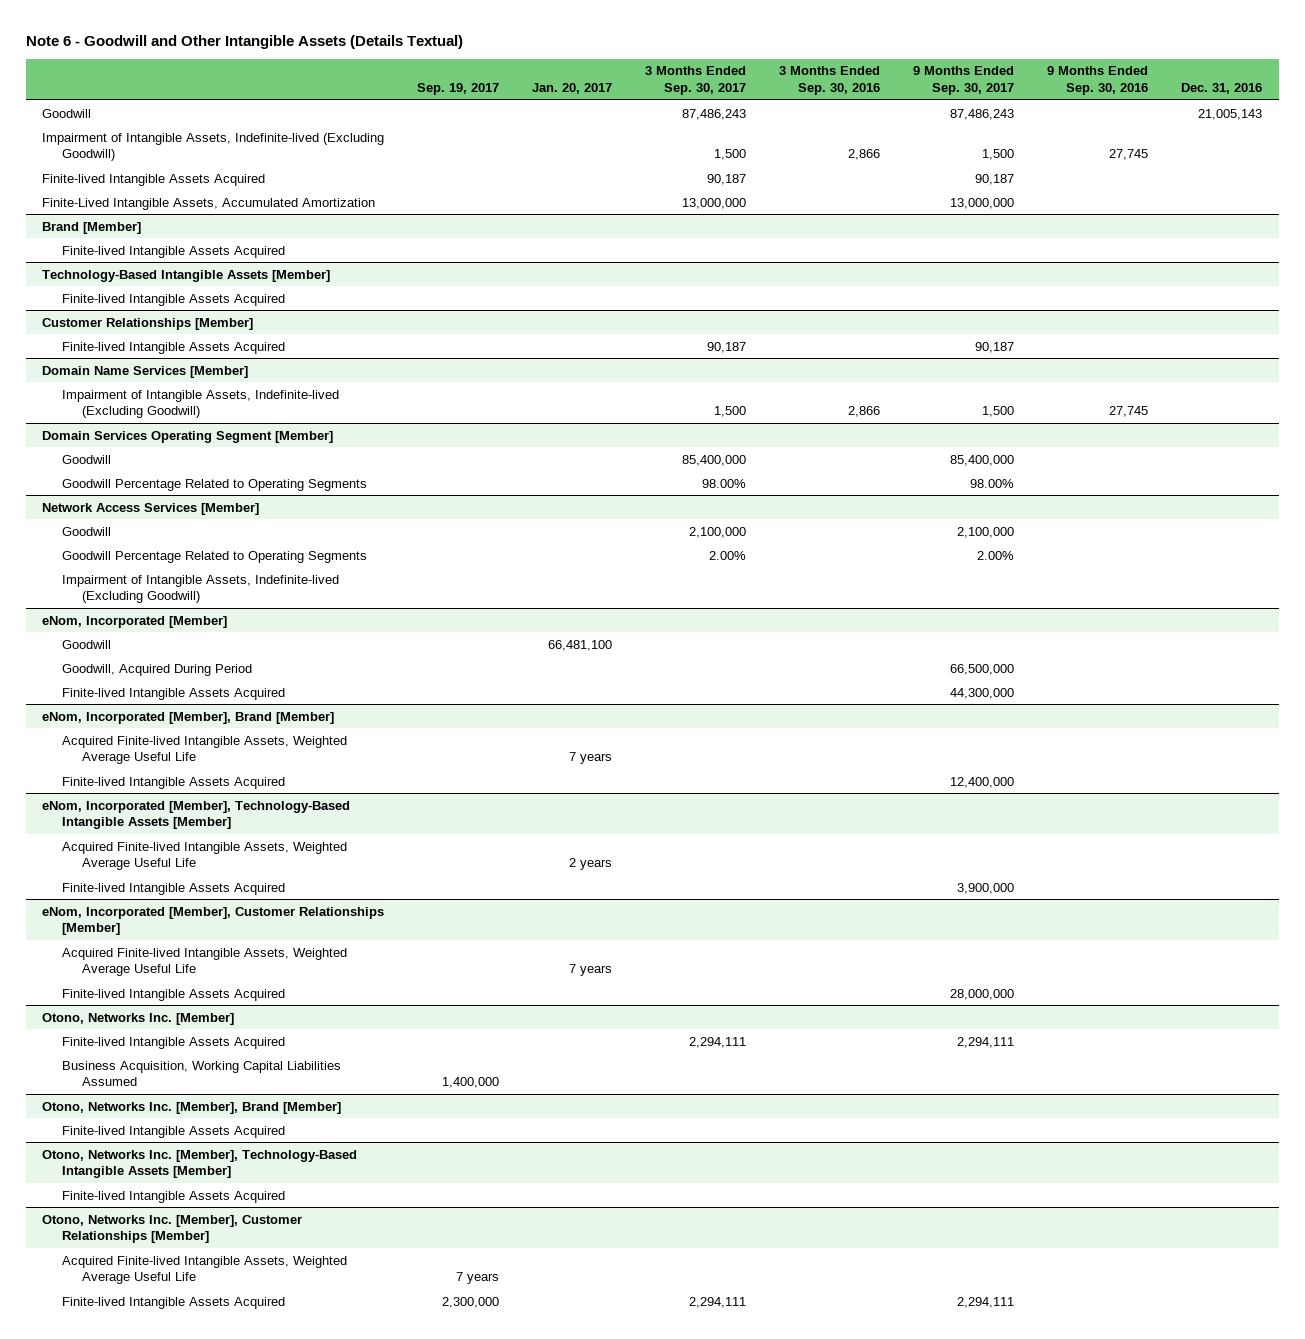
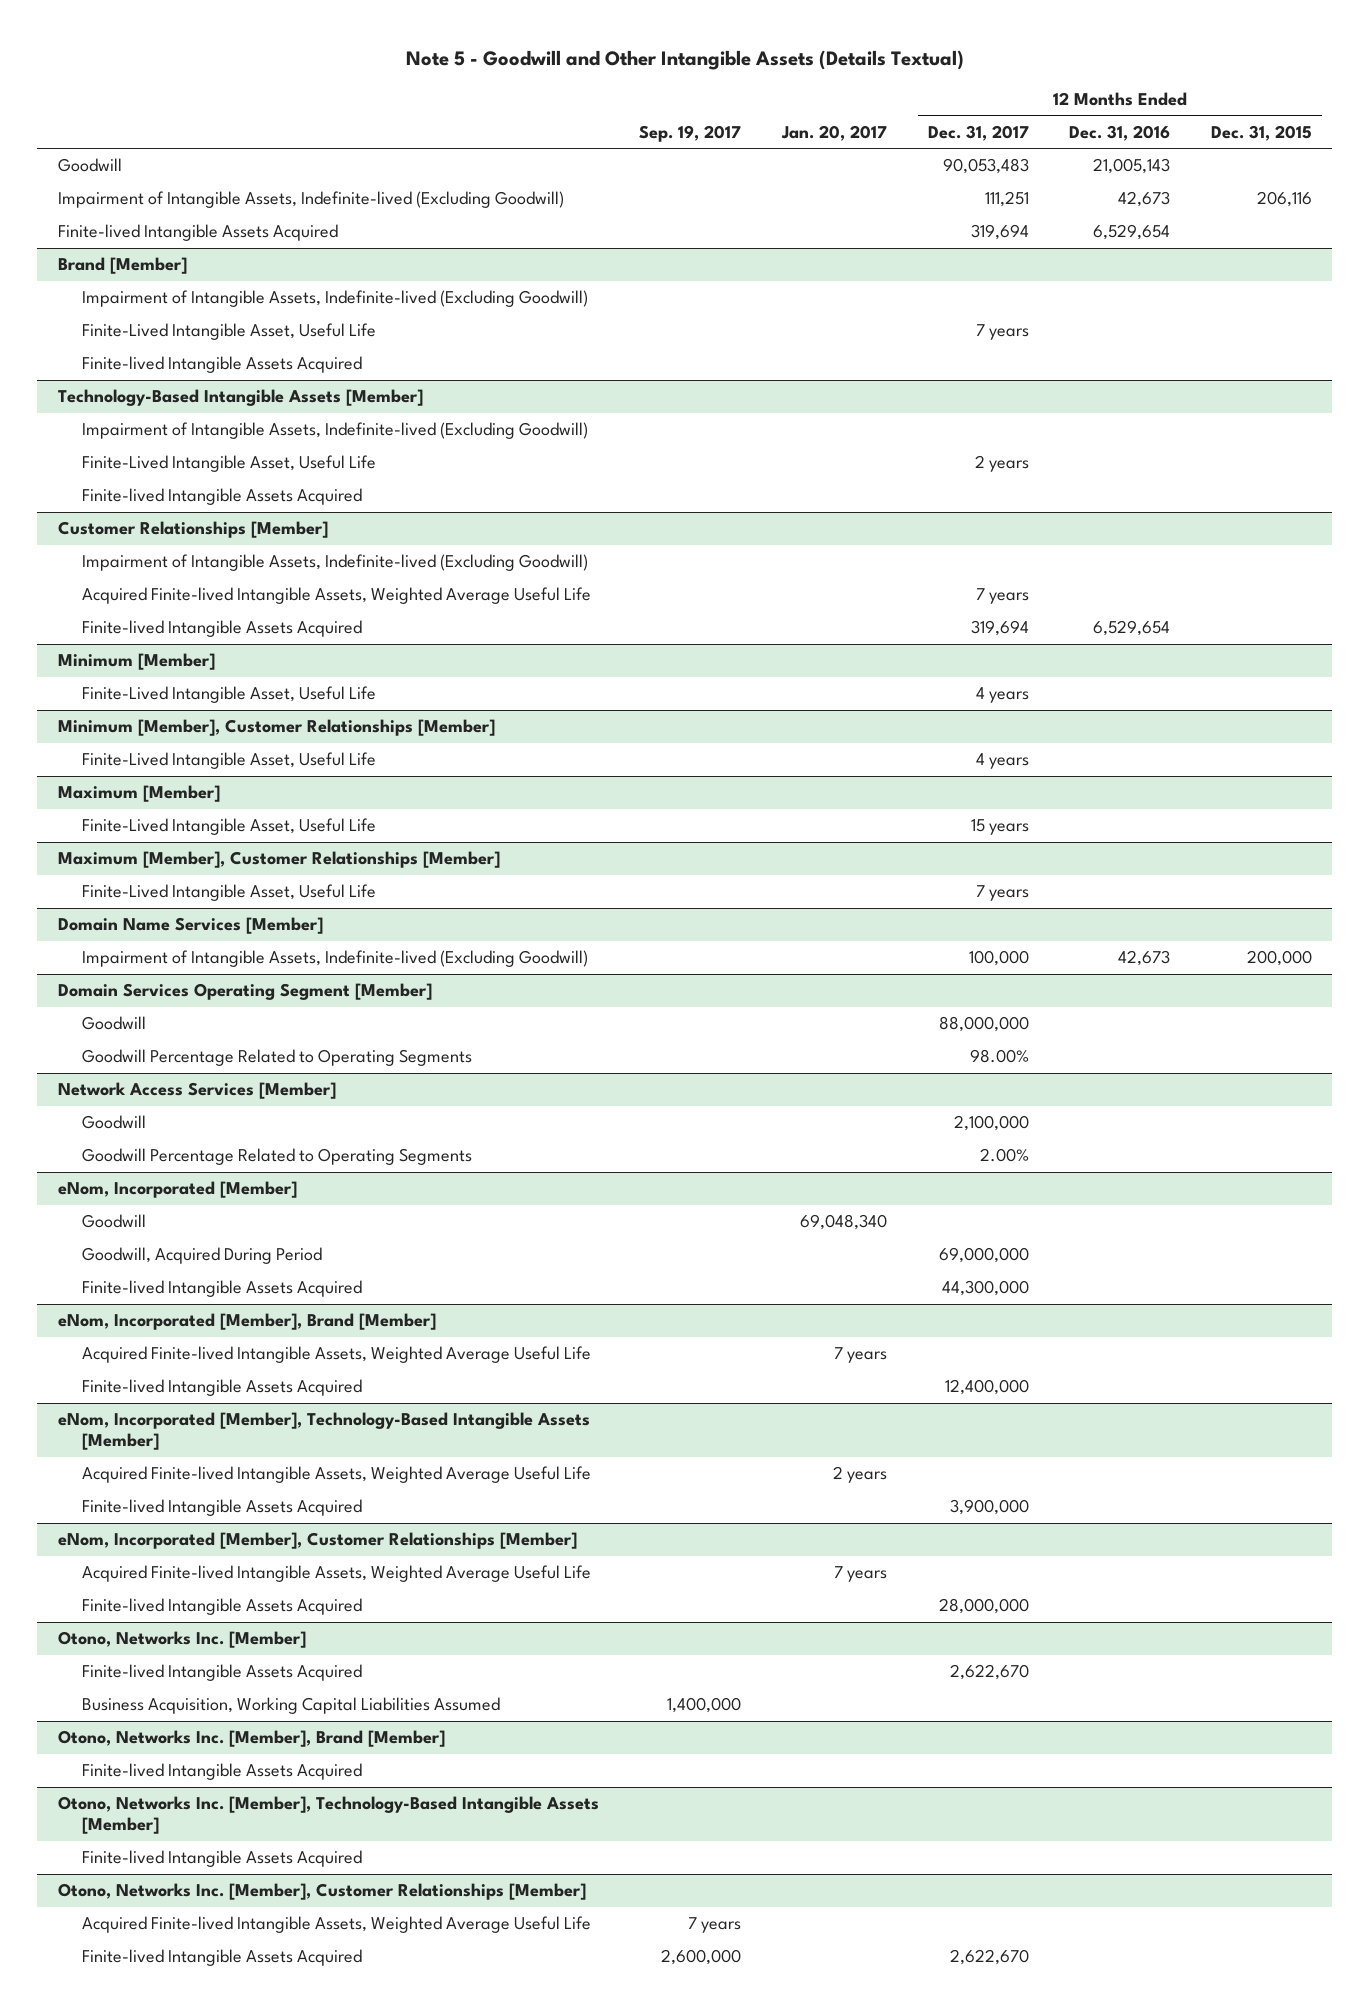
- Note 6 - Goodwill and Other Intangible Assets (Details Textual)
+ Note 5 - Goodwill and Other Intangible Assets (Details Textual)
- | Sep. 19, 2017 | Jan. 20, 2017 | 3 Months Ended Sep. 30, 2017 | 3 Months Ended Sep. 30, 2016 | 9 Months Ended Sep. 30, 2017 | 9 Months Ended Sep. 30, 2016 | Dec. 31, 2016
+ | Sep. 19, 2017 | Jan. 20, 2017 | 12 Months Ended Dec. 31, 2017 | 12 Months Ended Dec. 31, 2016 | 12 Months Ended Dec. 31, 2015
- Finite-Lived Intangible Assets, Accumulated Amortization | | | 13,000,000 | | 13,000,000 | |
@ Brand [Member]
+ Impairment of Intangible Assets, Indefinite-lived (Excluding Goodwill)
+ Finite-Lived Intangible Asset, Useful Life | | | 7 years | |
@ Technology-Based Intangible Assets [Member]
+ Impairment of Intangible Assets, Indefinite-lived (Excluding Goodwill)
+ Finite-Lived Intangible Asset, Useful Life | | | 2 years | |
@ Customer Relationships [Member]
+ Impairment of Intangible Assets, Indefinite-lived (Excluding Goodwill)
+ Acquired Finite-lived Intangible Assets, Weighted Average Useful Life | | | 7 years | |
+ Minimum [Member]
+ Finite-Lived Intangible Asset, Useful Life | | | 4 years | |
+ Minimum [Member], Customer Relationships [Member]
+ Finite-Lived Intangible Asset, Useful Life | | | 4 years | |
+ Maximum [Member]
+ Finite-Lived Intangible Asset, Useful Life | | | 15 years | |
+ Maximum [Member], Customer Relationships [Member]
+ Finite-Lived Intangible Asset, Useful Life | | | 7 years | |
@ Network Access Services [Member]
- Impairment of Intangible Assets, Indefinite-lived (Excluding Goodwill)
@ eNom, Incorporated [Member]
- Goodwill | | 66,481,100 | | | | |
+ Goodwill | | 69,048,340 | | |
@ Otono, Networks Inc. [Member], Customer Relationships [Member]
- Finite-lived Intangible Assets Acquired | 2,300,000 | | 2,294,111 | | 2,294,111 | |
+ Finite-lived Intangible Assets Acquired | 2,600,000 | | 2,622,670 | |

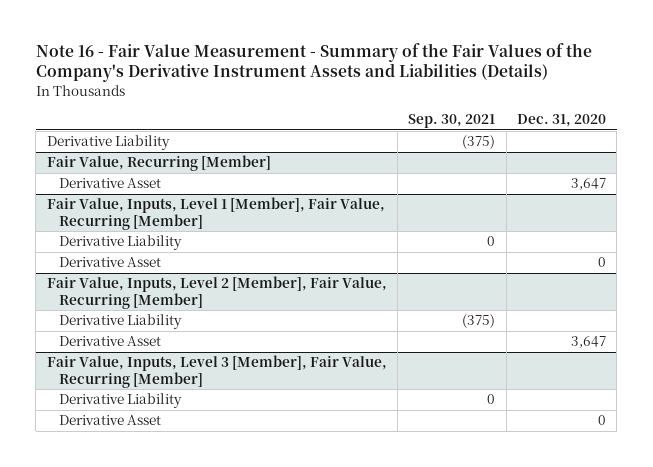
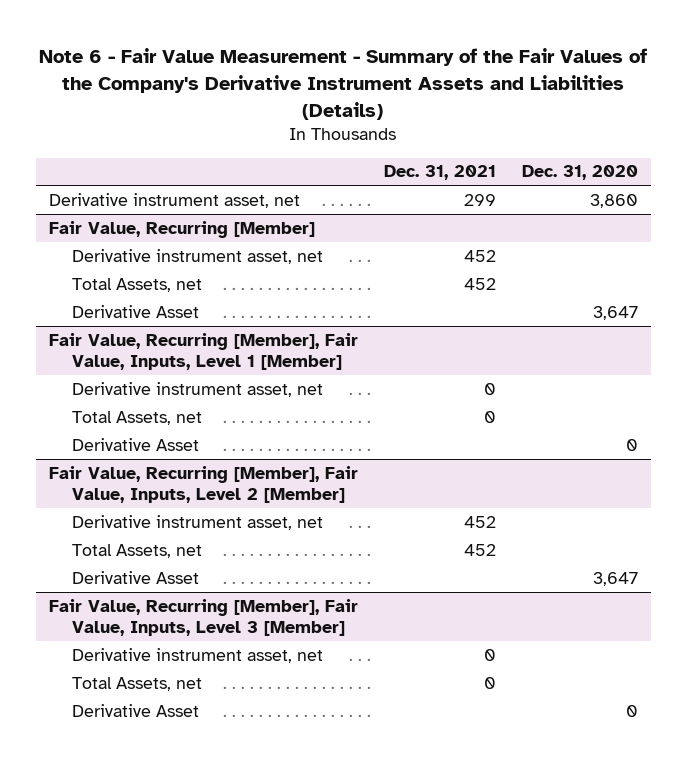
- Note 16 - Fair Value Measurement - Summary of the Fair Values of the Company's Derivative Instrument Assets and Liabilities (Details)
+ Note 6 - Fair Value Measurement - Summary of the Fair Values of the Company's Derivative Instrument Assets and Liabilities (Details)
- | Sep. 30, 2021 | Dec. 31, 2020
+ | Dec. 31, 2021 | Dec. 31, 2020
- Derivative Liability | (375) |
+ Derivative instrument asset, net | 299 | 3,860
@ Fair Value, Recurring [Member]
+ Derivative instrument asset, net | 452 |
+ Total Assets, net | 452 |
- Fair Value, Inputs, Level 1 [Member], Fair Value, Recurring [Member]
- Derivative Liability | 0 |
+ Fair Value, Recurring [Member], Fair Value, Inputs, Level 1 [Member]
+ Derivative instrument asset, net | 0 |
+ Total Assets, net | 0 |
- Fair Value, Inputs, Level 2 [Member], Fair Value, Recurring [Member]
- Derivative Liability | (375) |
+ Fair Value, Recurring [Member], Fair Value, Inputs, Level 2 [Member]
+ Derivative instrument asset, net | 452 |
+ Total Assets, net | 452 |
- Fair Value, Inputs, Level 3 [Member], Fair Value, Recurring [Member]
- Derivative Liability | 0 |
+ Fair Value, Recurring [Member], Fair Value, Inputs, Level 3 [Member]
+ Derivative instrument asset, net | 0 |
+ Total Assets, net | 0 |

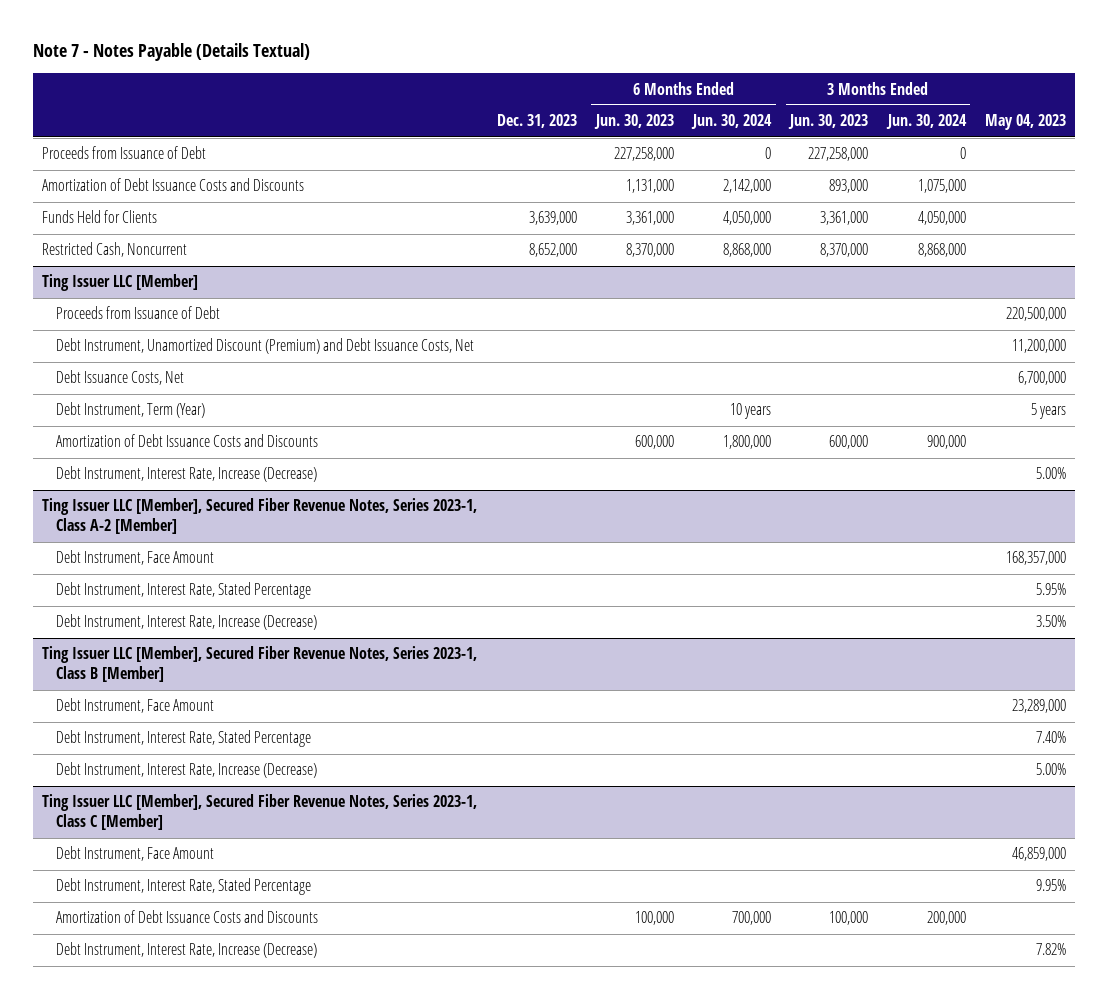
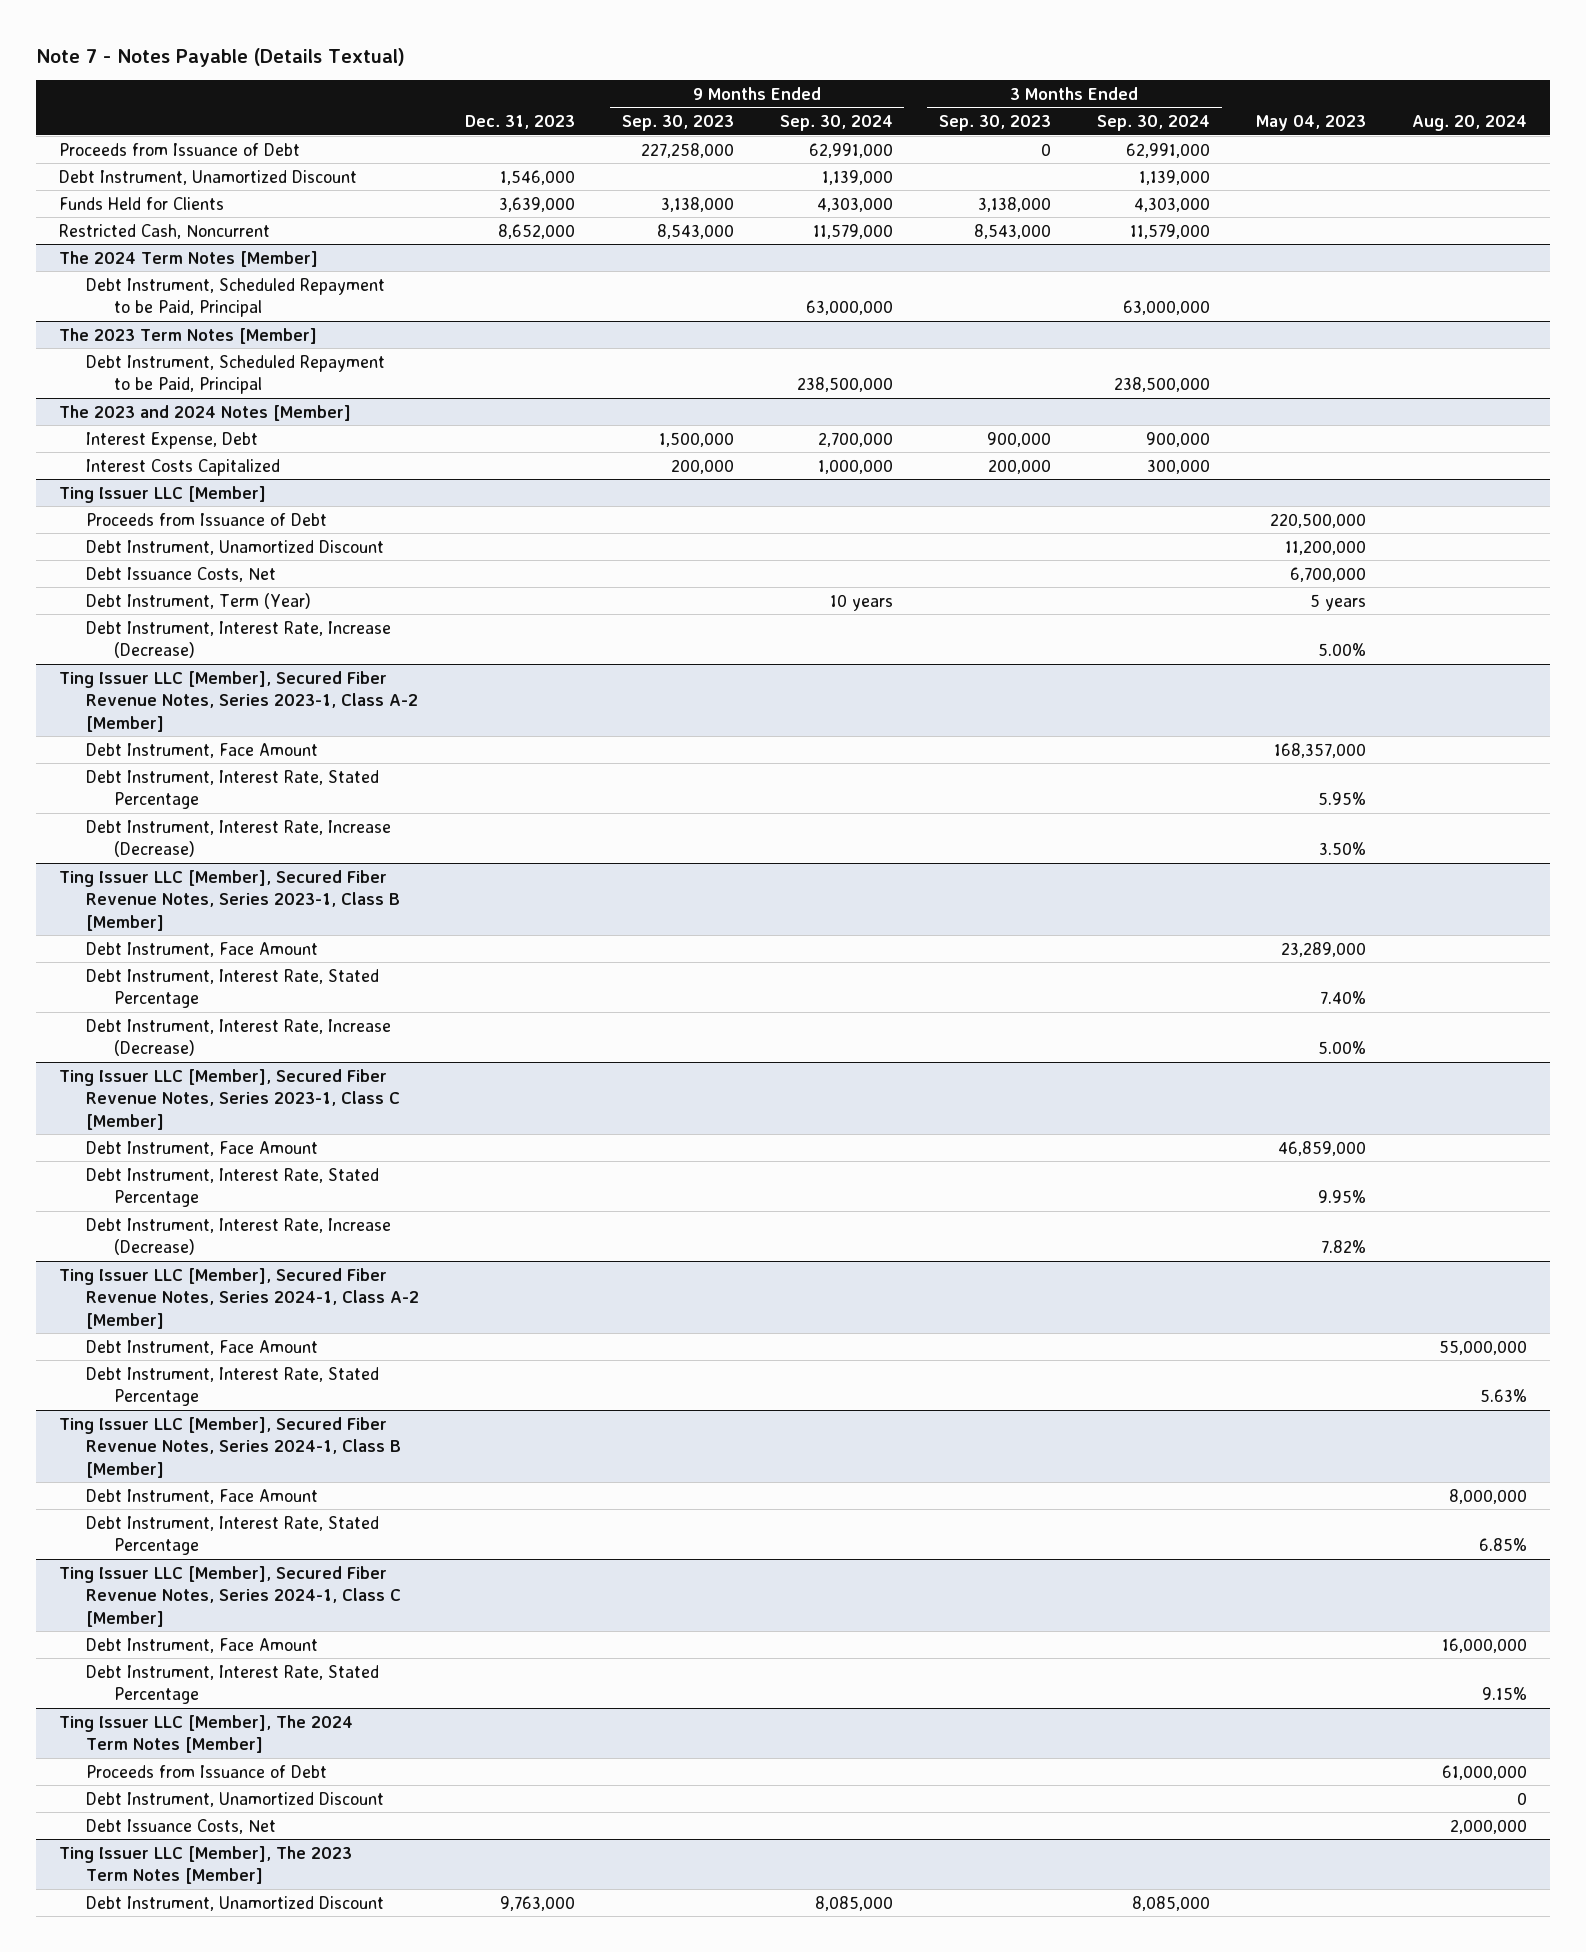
- | Dec. 31, 2023 | 6 Months Ended Jun. 30, 2023 | 6 Months Ended Jun. 30, 2024 | 3 Months Ended Jun. 30, 2023 | 3 Months Ended Jun. 30, 2024 | May 04, 2023
+ | Dec. 31, 2023 | 9 Months Ended Sep. 30, 2023 | 9 Months Ended Sep. 30, 2024 | 3 Months Ended Sep. 30, 2023 | 3 Months Ended Sep. 30, 2024 | May 04, 2023 | Aug. 20, 2024
- Amortization of Debt Issuance Costs and Discounts | | 1,131,000 | 2,142,000 | 893,000 | 1,075,000 |
+ Debt Instrument, Unamortized Discount | 1,546,000 | | 1,139,000 | | 1,139,000 | |
+ The 2024 Term Notes [Member]
+ Debt Instrument, Scheduled Repayment to be Paid, Principal | | | 63,000,000 | | 63,000,000 | |
+ The 2023 Term Notes [Member]
+ Debt Instrument, Scheduled Repayment to be Paid, Principal | | | 238,500,000 | | 238,500,000 | |
+ The 2023 and 2024 Notes [Member]
+ Interest Expense, Debt | | 1,500,000 | 2,700,000 | 900,000 | 900,000 | |
+ Interest Costs Capitalized | | 200,000 | 1,000,000 | 200,000 | 300,000 | |
@ Ting Issuer LLC [Member]
- Debt Instrument, Unamortized Discount (Premium) and Debt Issuance Costs, Net | | | | | | 11,200,000
+ Debt Instrument, Unamortized Discount | | | | | | 11,200,000 |
- Amortization of Debt Issuance Costs and Discounts | | 600,000 | 1,800,000 | 600,000 | 900,000 |
@ Ting Issuer LLC [Member], Secured Fiber Revenue Notes, Series 2023-1, Class C [Member]
- Amortization of Debt Issuance Costs and Discounts | | 100,000 | 700,000 | 100,000 | 200,000 |
+ Ting Issuer LLC [Member], Secured Fiber Revenue Notes, Series 2024-1, Class A-2 [Member]
+ Debt Instrument, Face Amount | | | | | | | 55,000,000
+ Debt Instrument, Interest Rate, Stated Percentage | | | | | | | 5.63%
+ Ting Issuer LLC [Member], Secured Fiber Revenue Notes, Series 2024-1, Class B [Member]
+ Debt Instrument, Face Amount | | | | | | | 8,000,000
+ Debt Instrument, Interest Rate, Stated Percentage | | | | | | | 6.85%
+ Ting Issuer LLC [Member], Secured Fiber Revenue Notes, Series 2024-1, Class C [Member]
+ Debt Instrument, Face Amount | | | | | | | 16,000,000
+ Debt Instrument, Interest Rate, Stated Percentage | | | | | | | 9.15%
+ Ting Issuer LLC [Member], The 2024 Term Notes [Member]
+ Proceeds from Issuance of Debt | | | | | | | 61,000,000
+ Debt Instrument, Unamortized Discount | | | | | | | 0
+ Debt Issuance Costs, Net | | | | | | | 2,000,000
+ Ting Issuer LLC [Member], The 2023 Term Notes [Member]
+ Debt Instrument, Unamortized Discount | 9,763,000 | | 8,085,000 | | 8,085,000 | |

